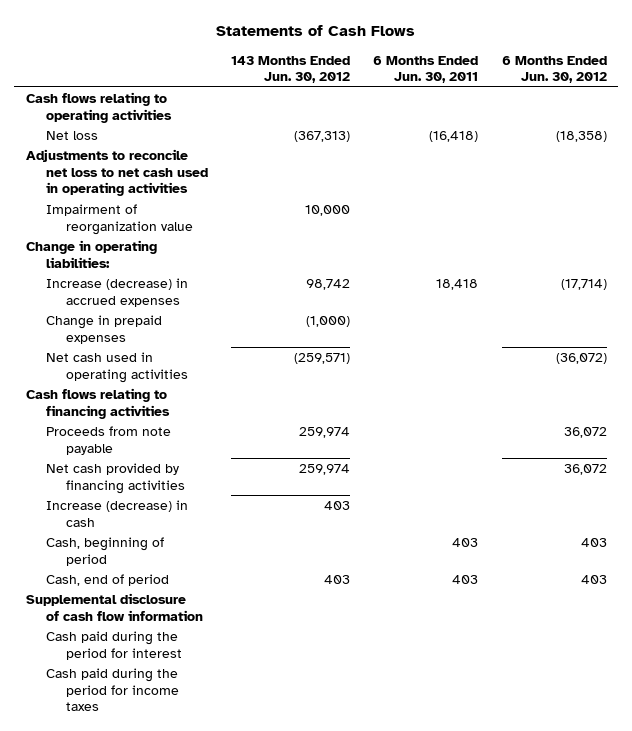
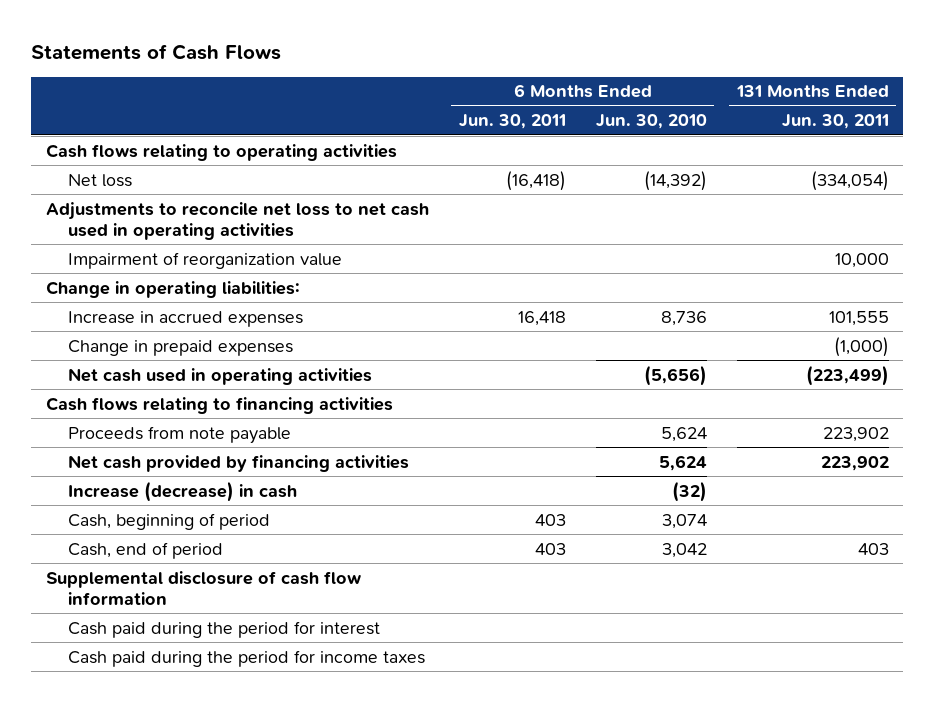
- | 143 Months Ended Jun. 30, 2012 | 6 Months Ended Jun. 30, 2011 | 6 Months Ended Jun. 30, 2012
+ | 6 Months Ended Jun. 30, 2011 | 6 Months Ended Jun. 30, 2010 | 131 Months Ended Jun. 30, 2011
- Increase (decrease) in accrued expenses | 98,742 | 18,418 | (17,714)
+ Increase in accrued expenses | 16,418 | 8,736 | 101,555

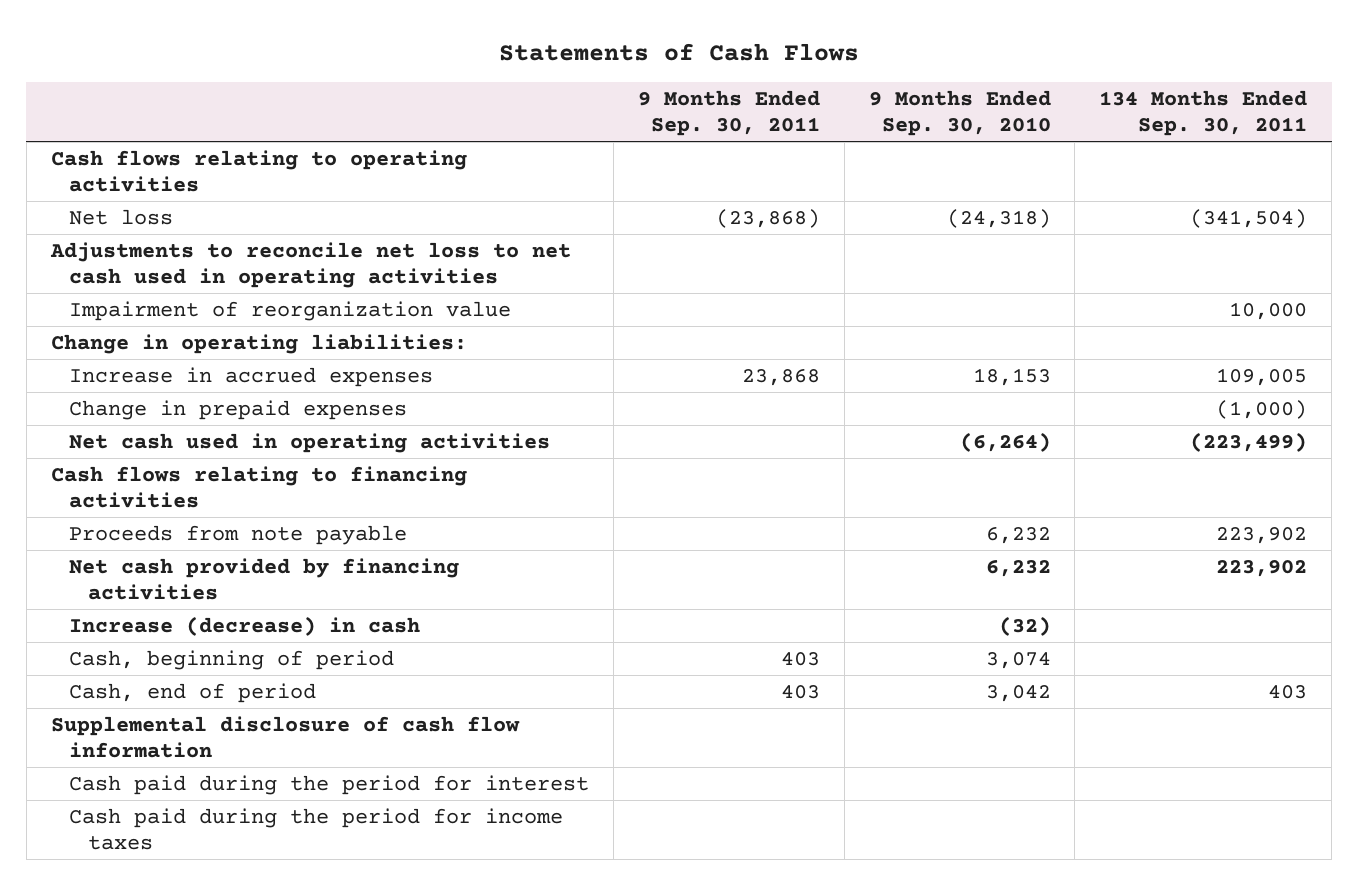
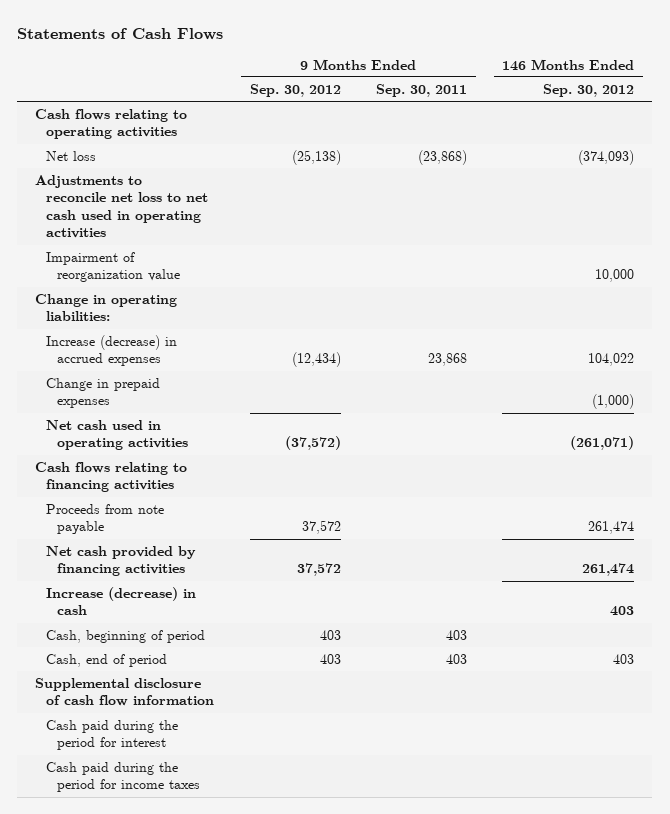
- | 9 Months Ended Sep. 30, 2011 | 9 Months Ended Sep. 30, 2010 | 134 Months Ended Sep. 30, 2011
+ | 9 Months Ended Sep. 30, 2012 | 9 Months Ended Sep. 30, 2011 | 146 Months Ended Sep. 30, 2012
- Increase in accrued expenses | 23,868 | 18,153 | 109,005
+ Increase (decrease) in accrued expenses | (12,434) | 23,868 | 104,022

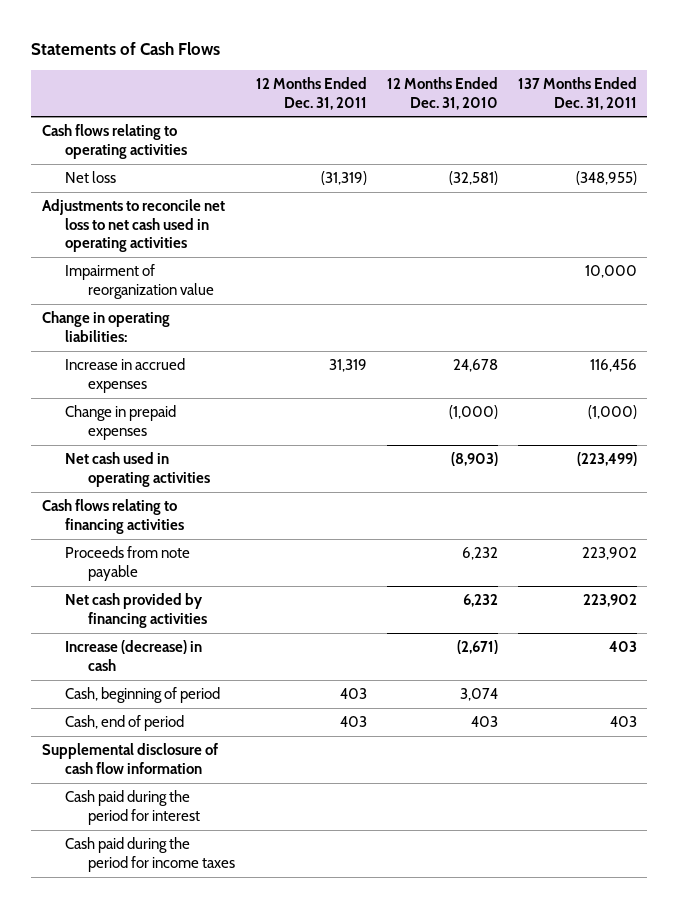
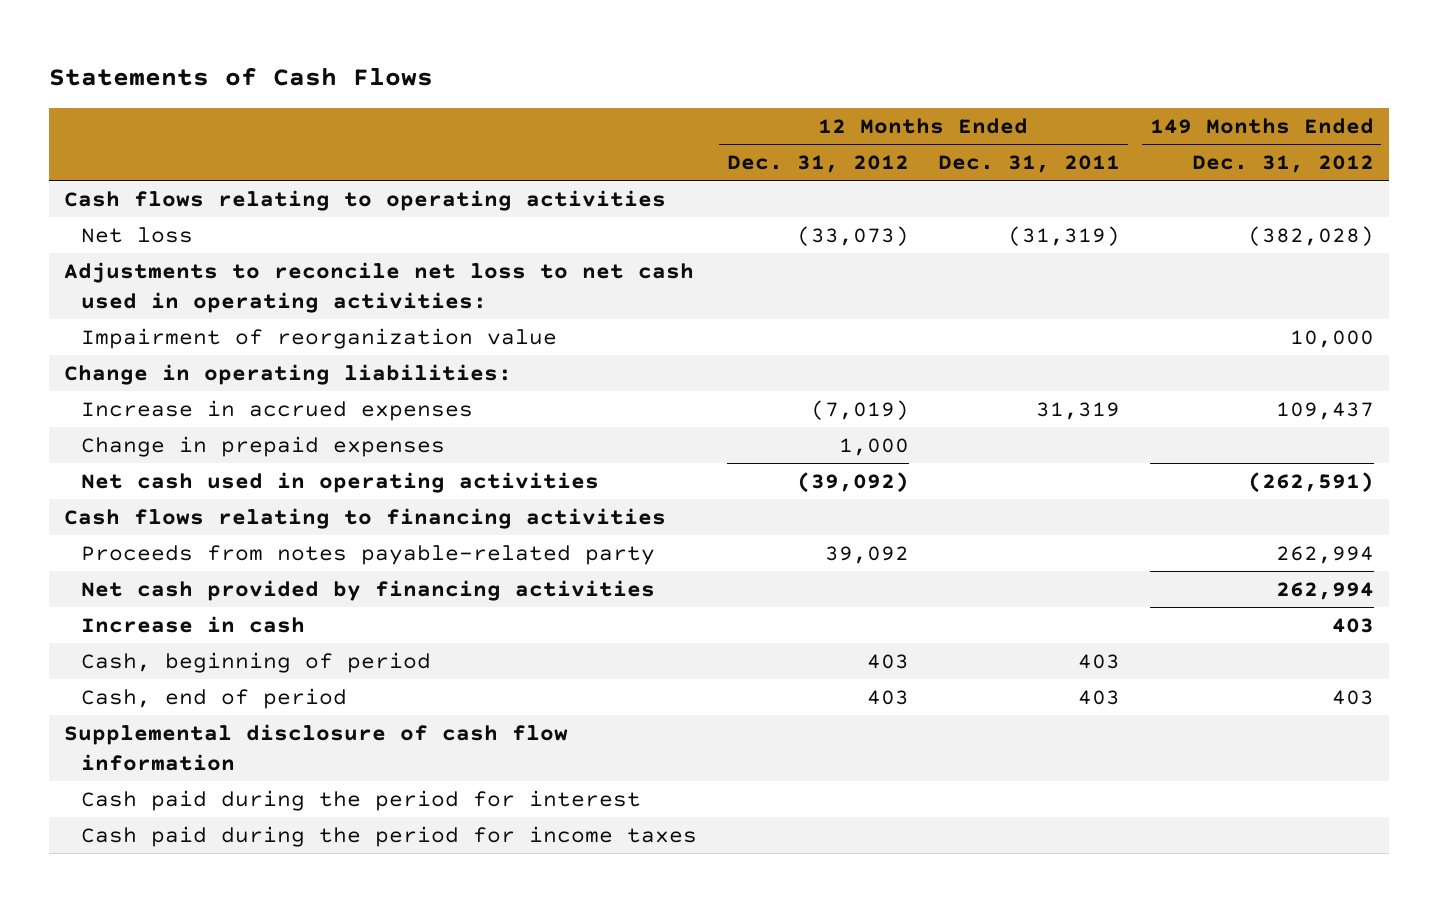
- | 12 Months Ended Dec. 31, 2011 | 12 Months Ended Dec. 31, 2010 | 137 Months Ended Dec. 31, 2011
+ | 12 Months Ended Dec. 31, 2012 | 12 Months Ended Dec. 31, 2011 | 149 Months Ended Dec. 31, 2012
- Adjustments to reconcile net loss to net cash used in operating activities
+ Adjustments to reconcile net loss to net cash used in operating activities:
- Proceeds from note payable | | 6,232 | 223,902
+ Proceeds from notes payable-related party | 39,092 | | 262,994
- Increase (decrease) in cash | | (2,671) | 403
+ Increase in cash | | | 403

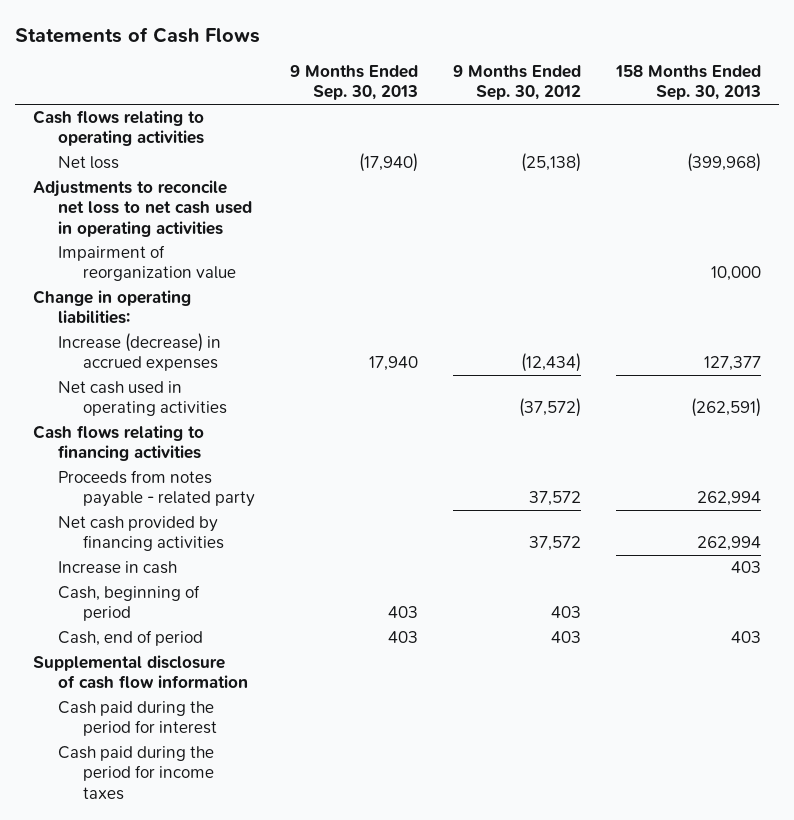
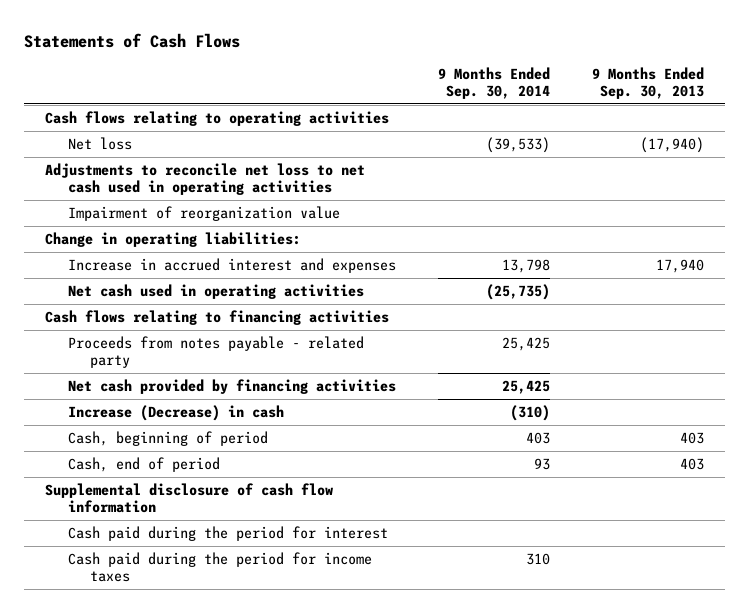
- | 9 Months Ended Sep. 30, 2013 | 9 Months Ended Sep. 30, 2012 | 158 Months Ended Sep. 30, 2013
+ | 9 Months Ended Sep. 30, 2014 | 9 Months Ended Sep. 30, 2013
- Increase (decrease) in accrued expenses | 17,940 | (12,434) | 127,377
+ Increase in accrued interest and expenses | 13,798 | 17,940
- Increase in cash | | | 403
+ Increase (Decrease) in cash | (310) |

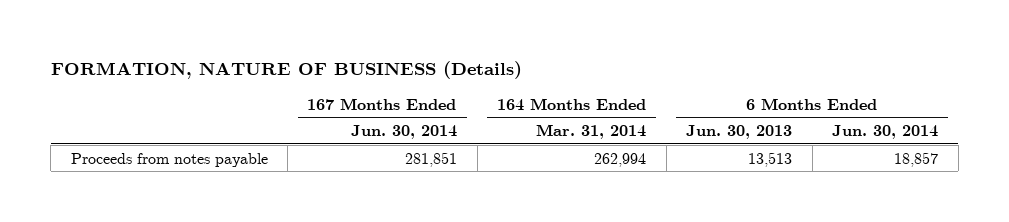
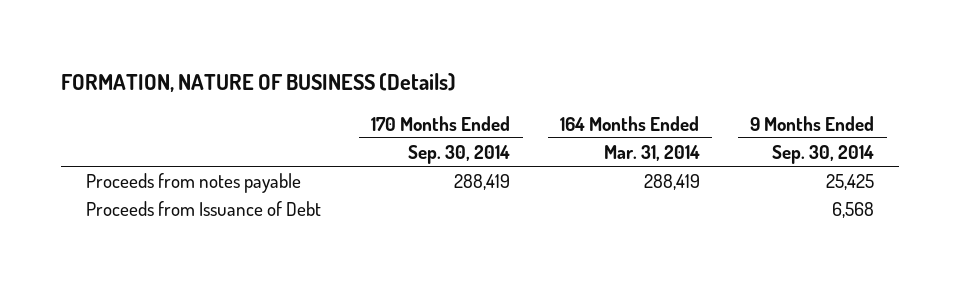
- | 167 Months Ended Jun. 30, 2014 | 164 Months Ended Mar. 31, 2014 | 6 Months Ended Jun. 30, 2013 | 6 Months Ended Jun. 30, 2014
+ | 170 Months Ended Sep. 30, 2014 | 164 Months Ended Mar. 31, 2014 | 9 Months Ended Sep. 30, 2014
- Proceeds from notes payable | 281,851 | 262,994 | 13,513 | 18,857
+ Proceeds from notes payable | 288,419 | 288,419 | 25,425
+ Proceeds from Issuance of Debt | | | 6,568

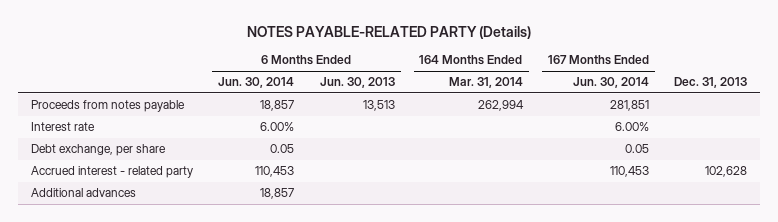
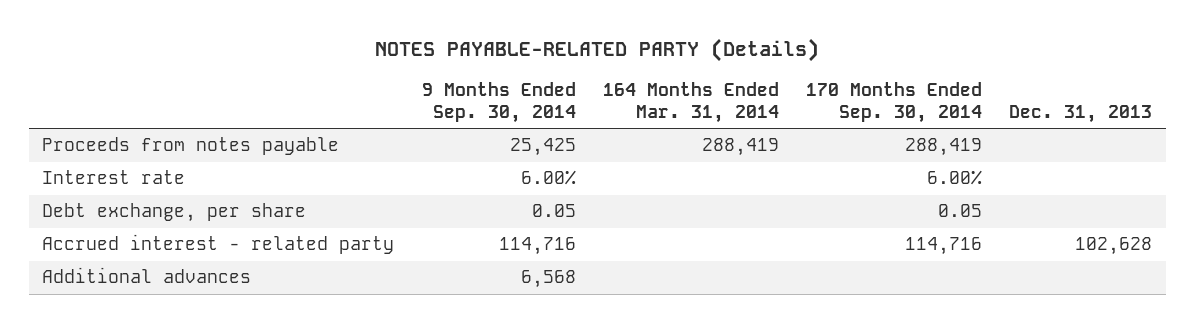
- | 6 Months Ended Jun. 30, 2014 | 6 Months Ended Jun. 30, 2013 | 164 Months Ended Mar. 31, 2014 | 167 Months Ended Jun. 30, 2014 | Dec. 31, 2013
+ | 9 Months Ended Sep. 30, 2014 | 164 Months Ended Mar. 31, 2014 | 170 Months Ended Sep. 30, 2014 | Dec. 31, 2013
- Proceeds from notes payable | 18,857 | 13,513 | 262,994 | 281,851 |
+ Proceeds from notes payable | 25,425 | 288,419 | 288,419 |

